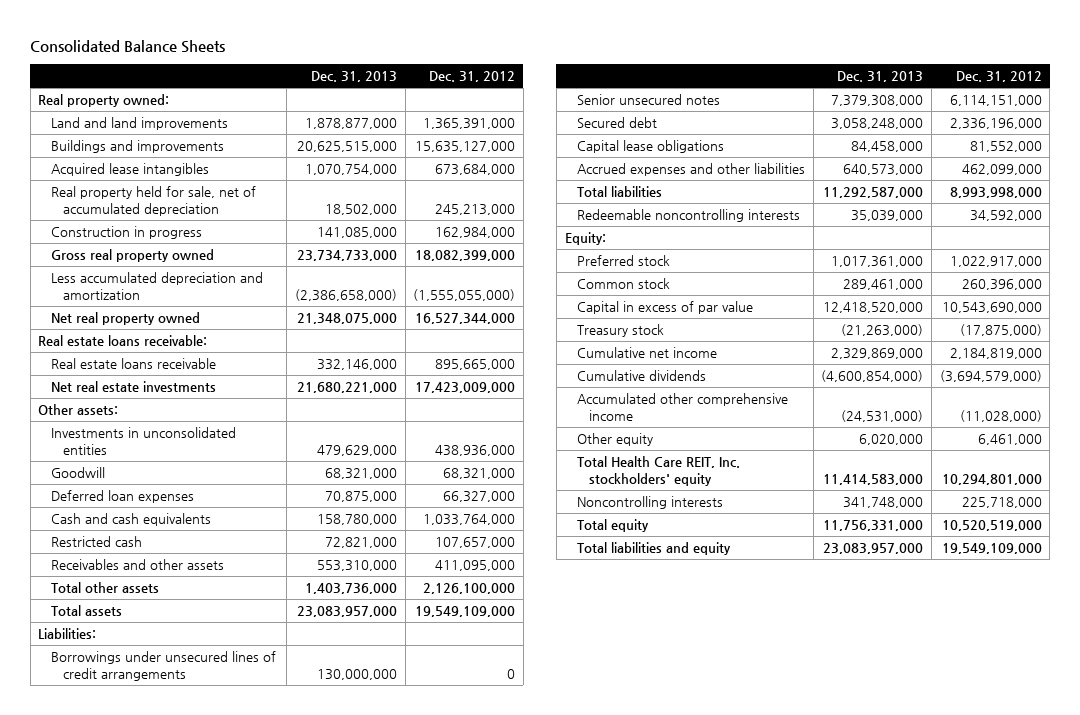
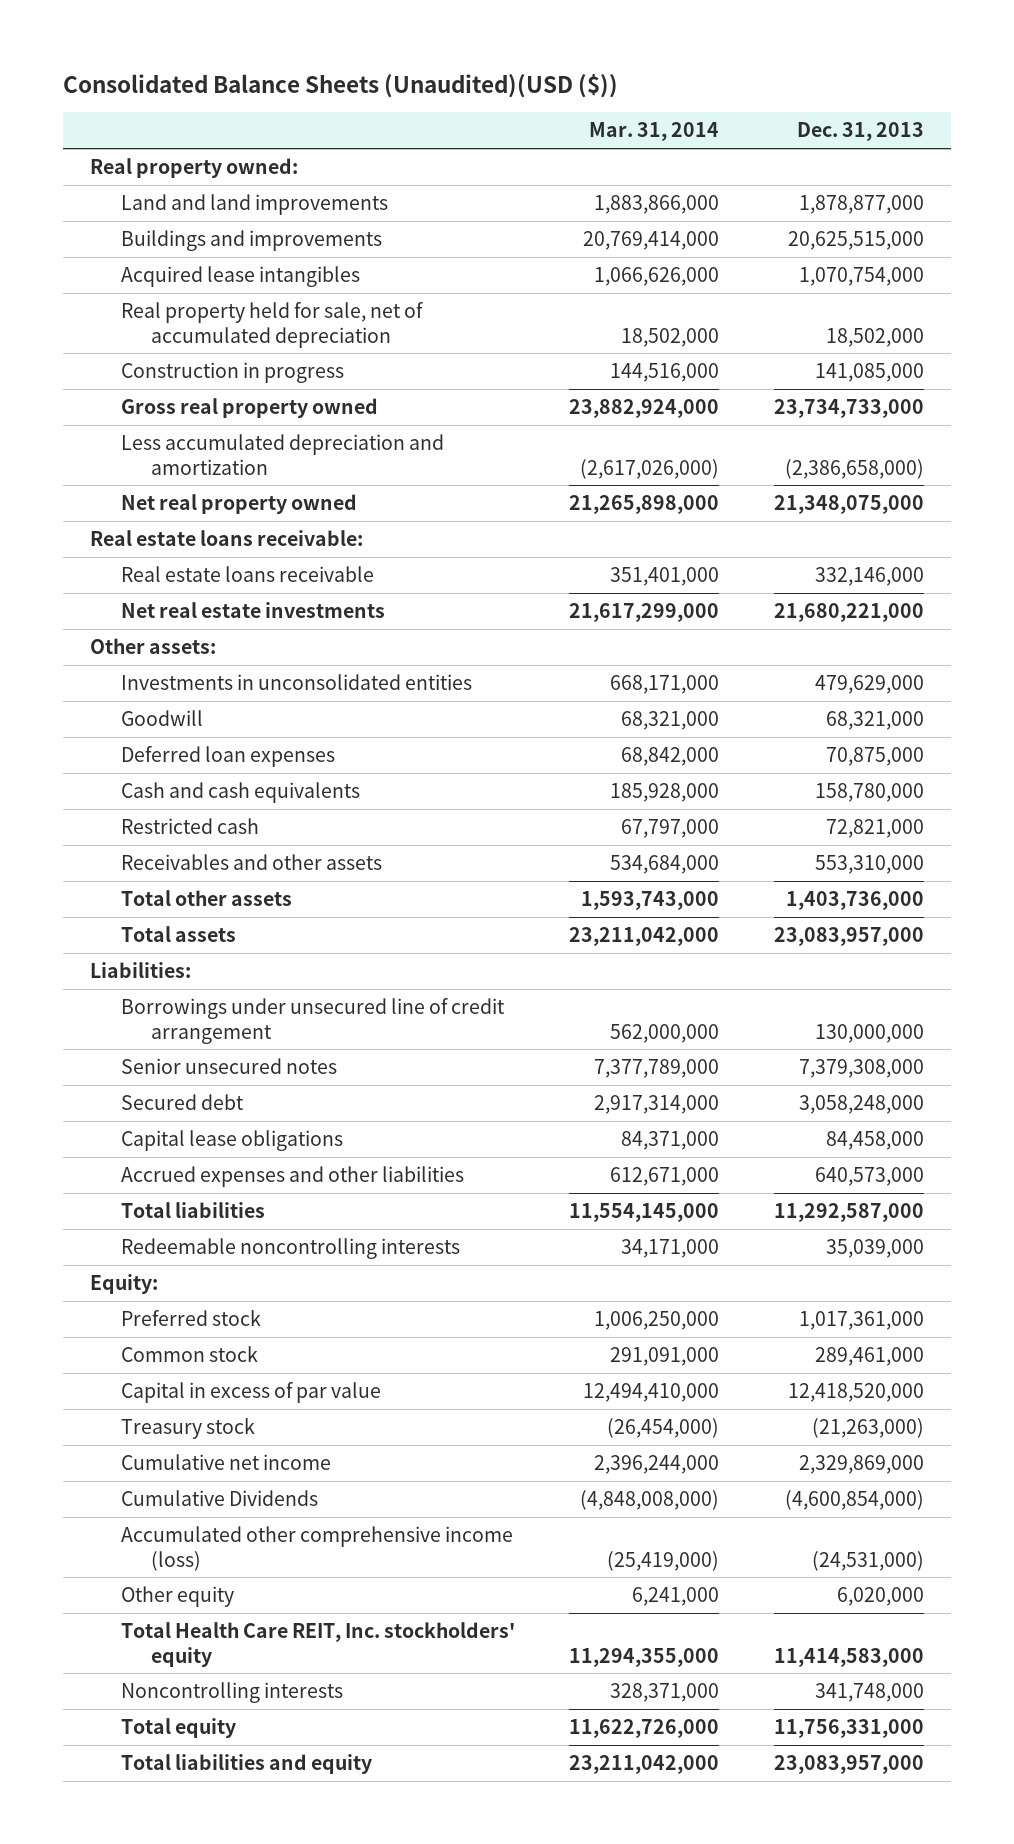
- Consolidated Balance Sheets
+ Consolidated Balance Sheets (Unaudited)(USD ($))
- | Dec. 31, 2013 | Dec. 31, 2012
+ | Mar. 31, 2014 | Dec. 31, 2013
- Borrowings under unsecured lines of credit arrangements | 130,000,000 | 0
+ Borrowings under unsecured line of credit arrangement | 562,000,000 | 130,000,000
- Cumulative dividends | (4,600,854,000) | (3,694,579,000)
- Accumulated other comprehensive income | (24,531,000) | (11,028,000)
+ Cumulative Dividends | (4,848,008,000) | (4,600,854,000)
+ Accumulated other comprehensive income (loss) | (25,419,000) | (24,531,000)

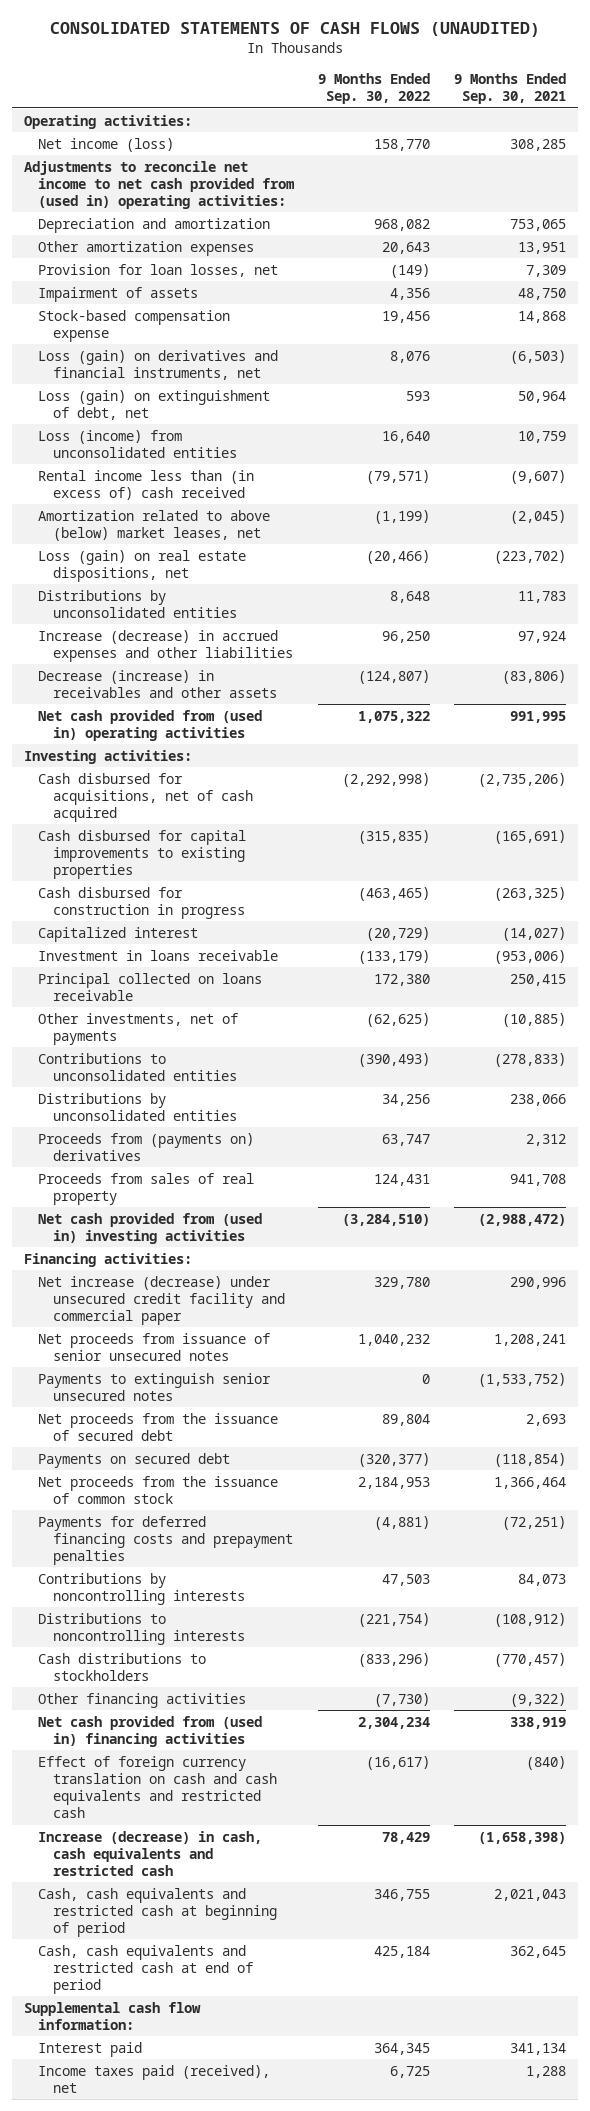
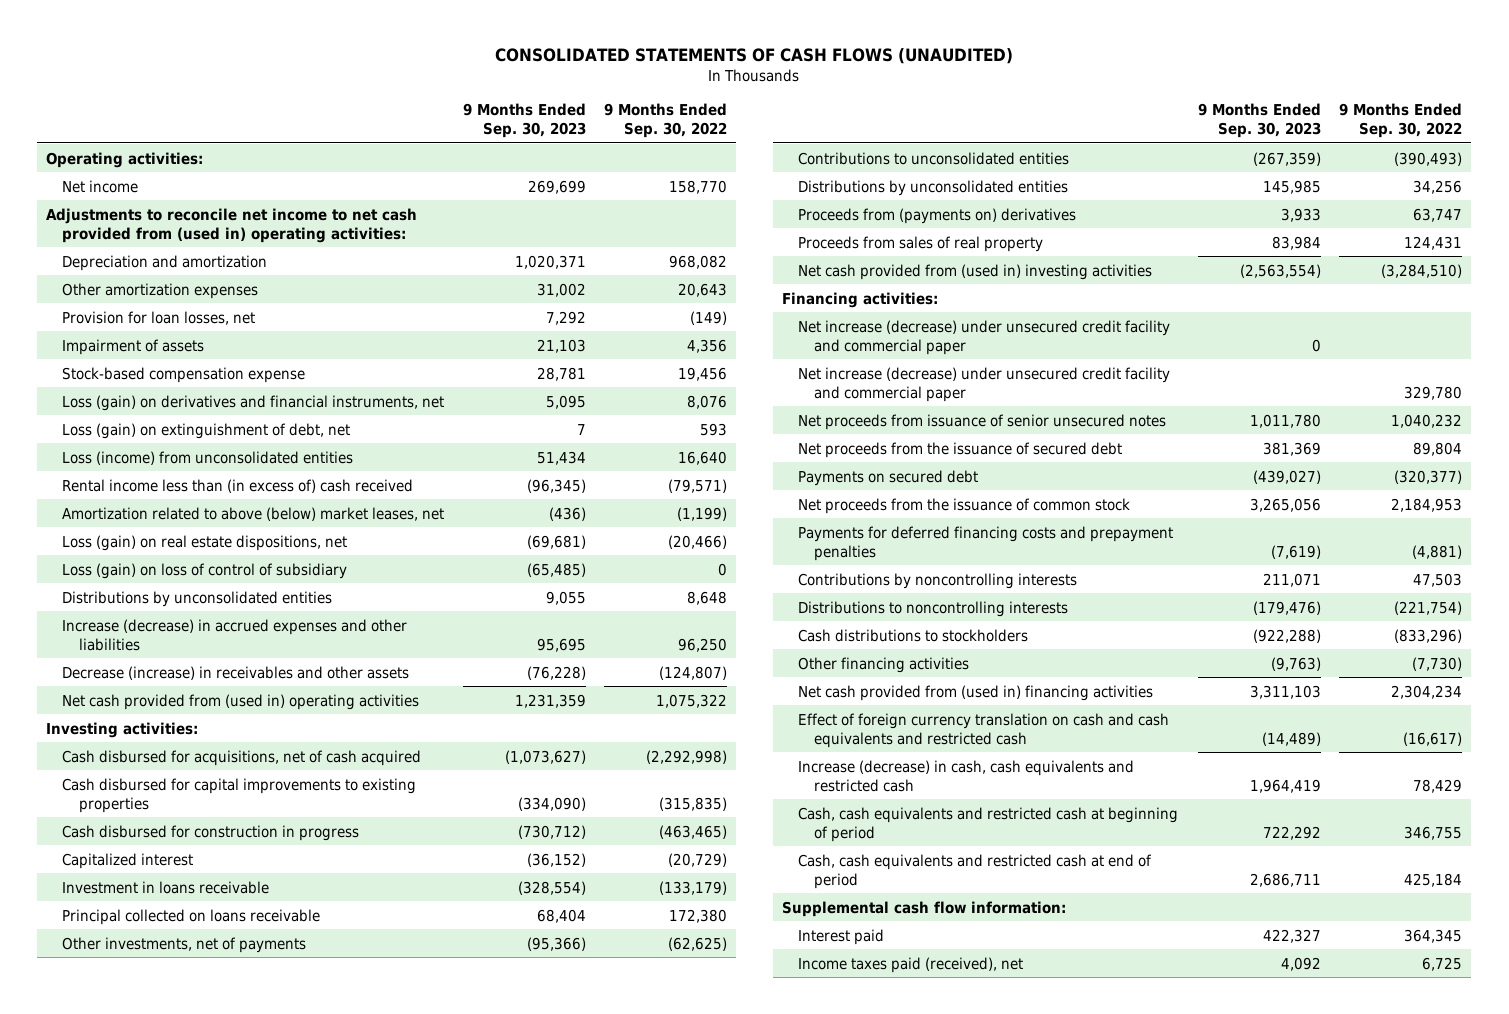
- | 9 Months Ended Sep. 30, 2022 | 9 Months Ended Sep. 30, 2021
+ | 9 Months Ended Sep. 30, 2023 | 9 Months Ended Sep. 30, 2022
- Net income (loss) | 158,770 | 308,285
+ Net income | 269,699 | 158,770
+ Loss (gain) on loss of control of subsidiary | (65,485) | 0
+ Net increase (decrease) under unsecured credit facility and commercial paper | 0 |
- Payments to extinguish senior unsecured notes | 0 | (1,533,752)

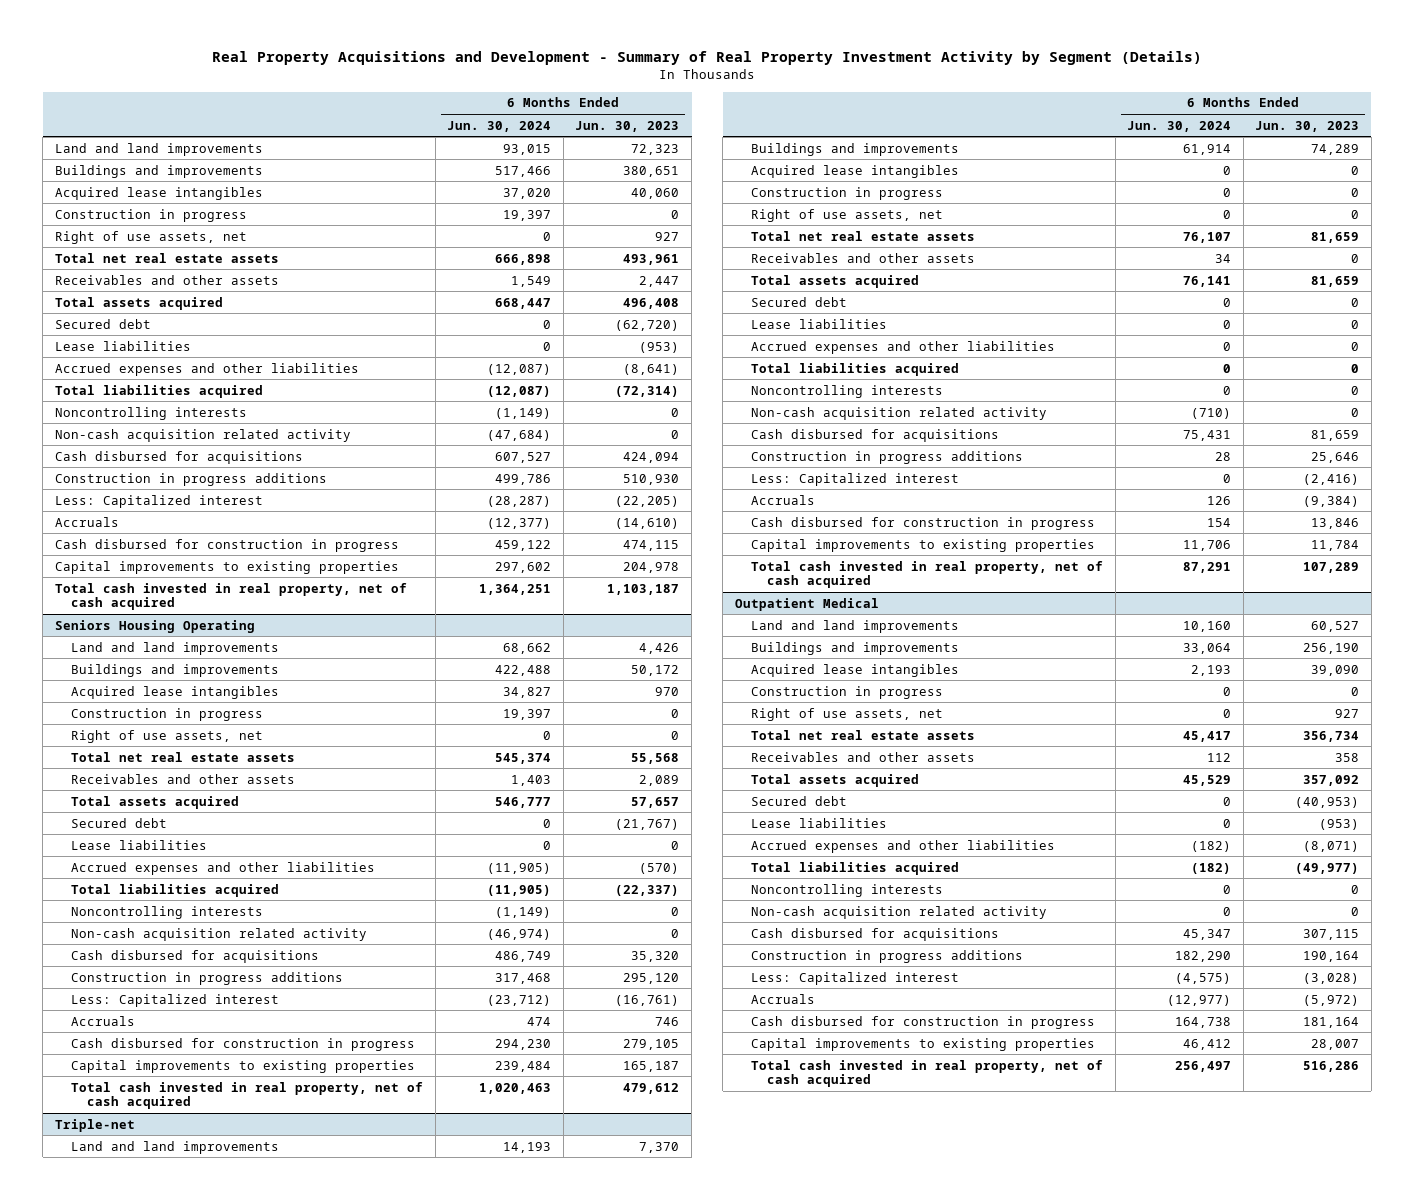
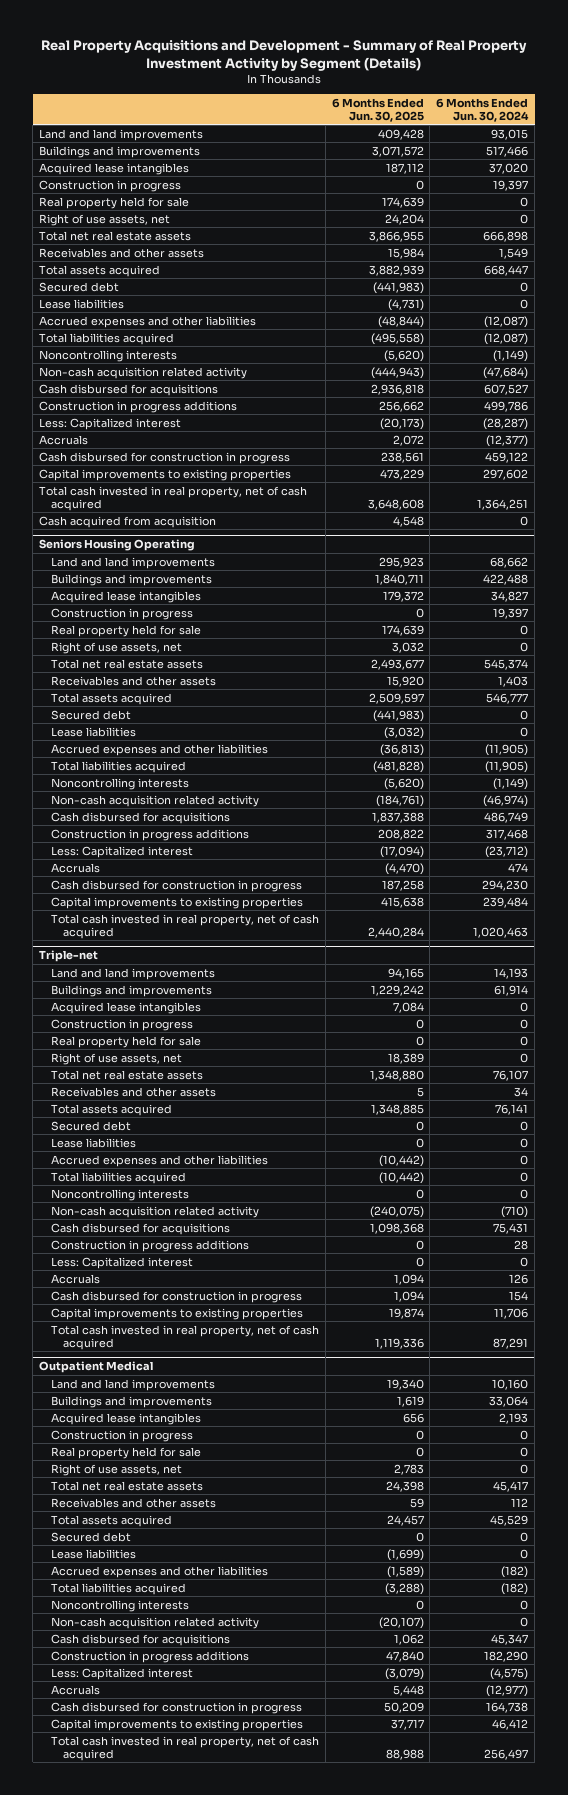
- | 6 Months Ended Jun. 30, 2024 | 6 Months Ended Jun. 30, 2023
+ | 6 Months Ended Jun. 30, 2025 | 6 Months Ended Jun. 30, 2024
+ Real property held for sale | 174,639 | 0
+ Cash acquired from acquisition | 4,548 | 0
@ Seniors Housing Operating
+ Real property held for sale | 174,639 | 0
@ Triple-net
+ Real property held for sale | 0 | 0
@ Outpatient Medical
+ Real property held for sale | 0 | 0

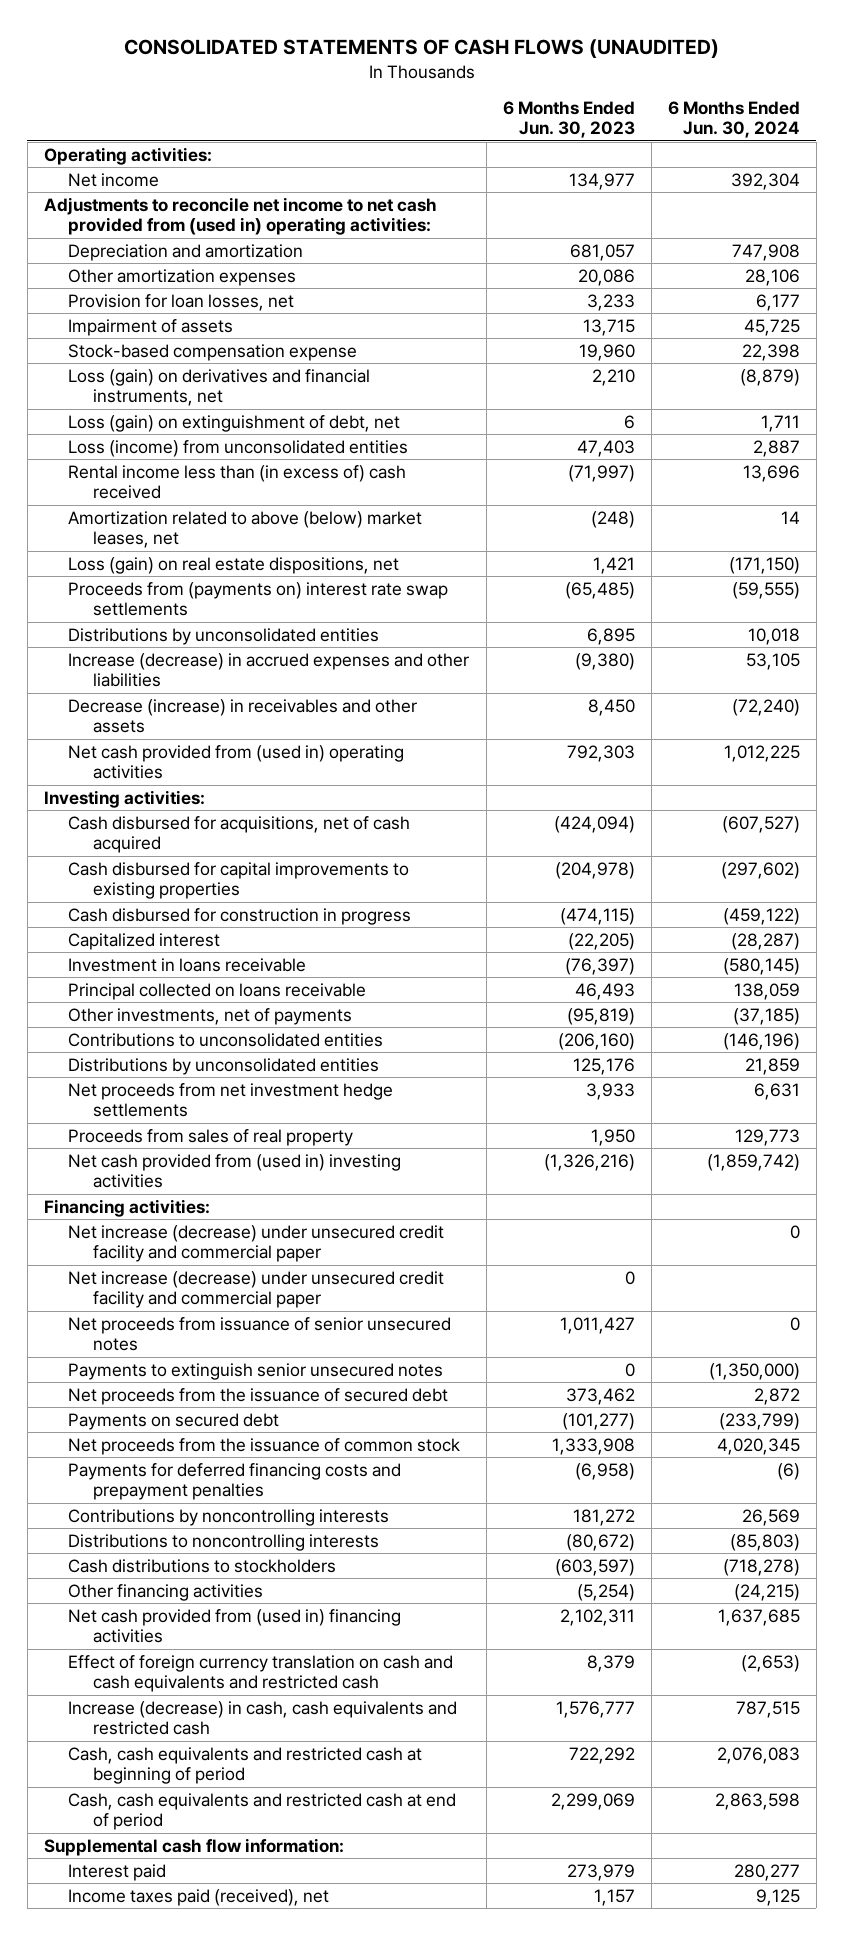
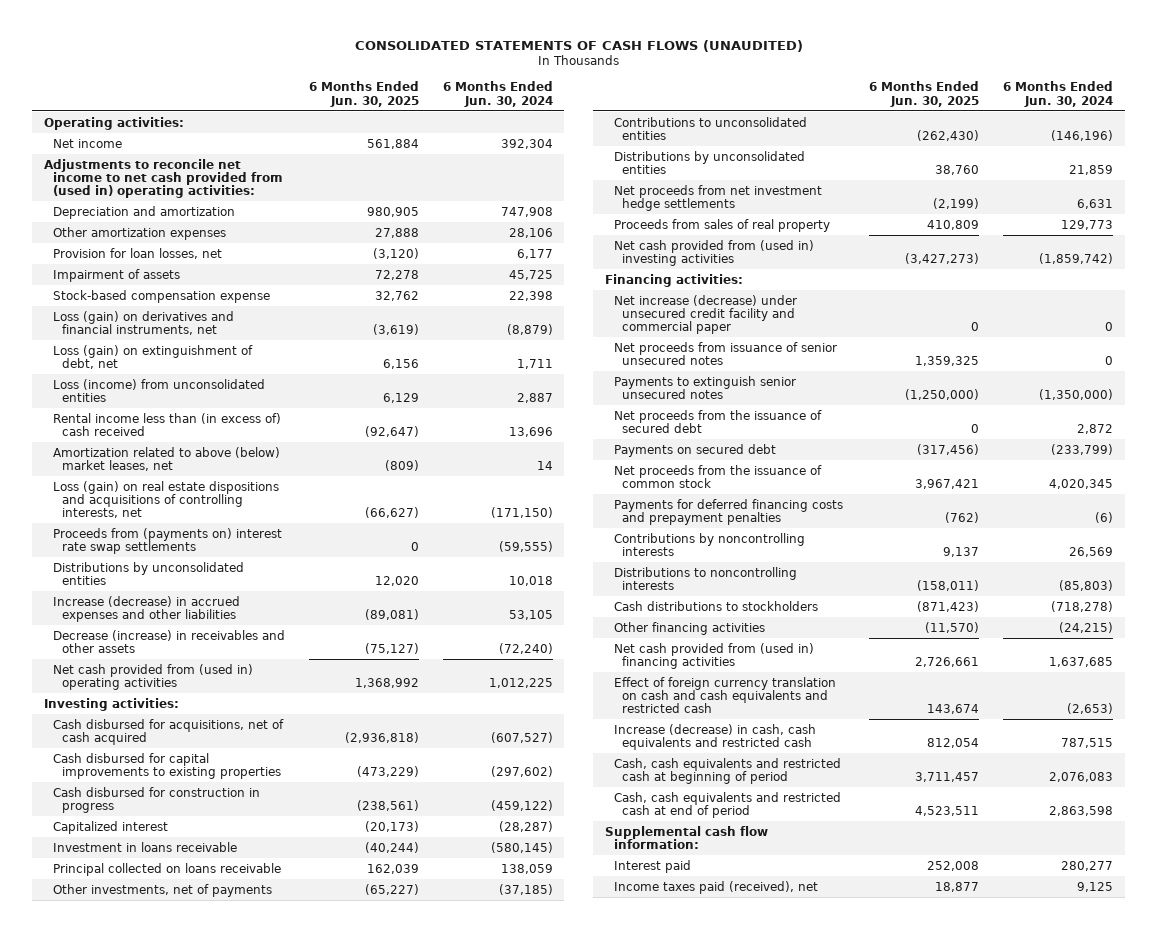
- | 6 Months Ended Jun. 30, 2023 | 6 Months Ended Jun. 30, 2024
+ | 6 Months Ended Jun. 30, 2025 | 6 Months Ended Jun. 30, 2024
- Loss (gain) on real estate dispositions, net | 1,421 | (171,150)
+ Loss (gain) on real estate dispositions and acquisitions of controlling interests, net | (66,627) | (171,150)
- Net increase (decrease) under unsecured credit facility and commercial paper | 0 |

